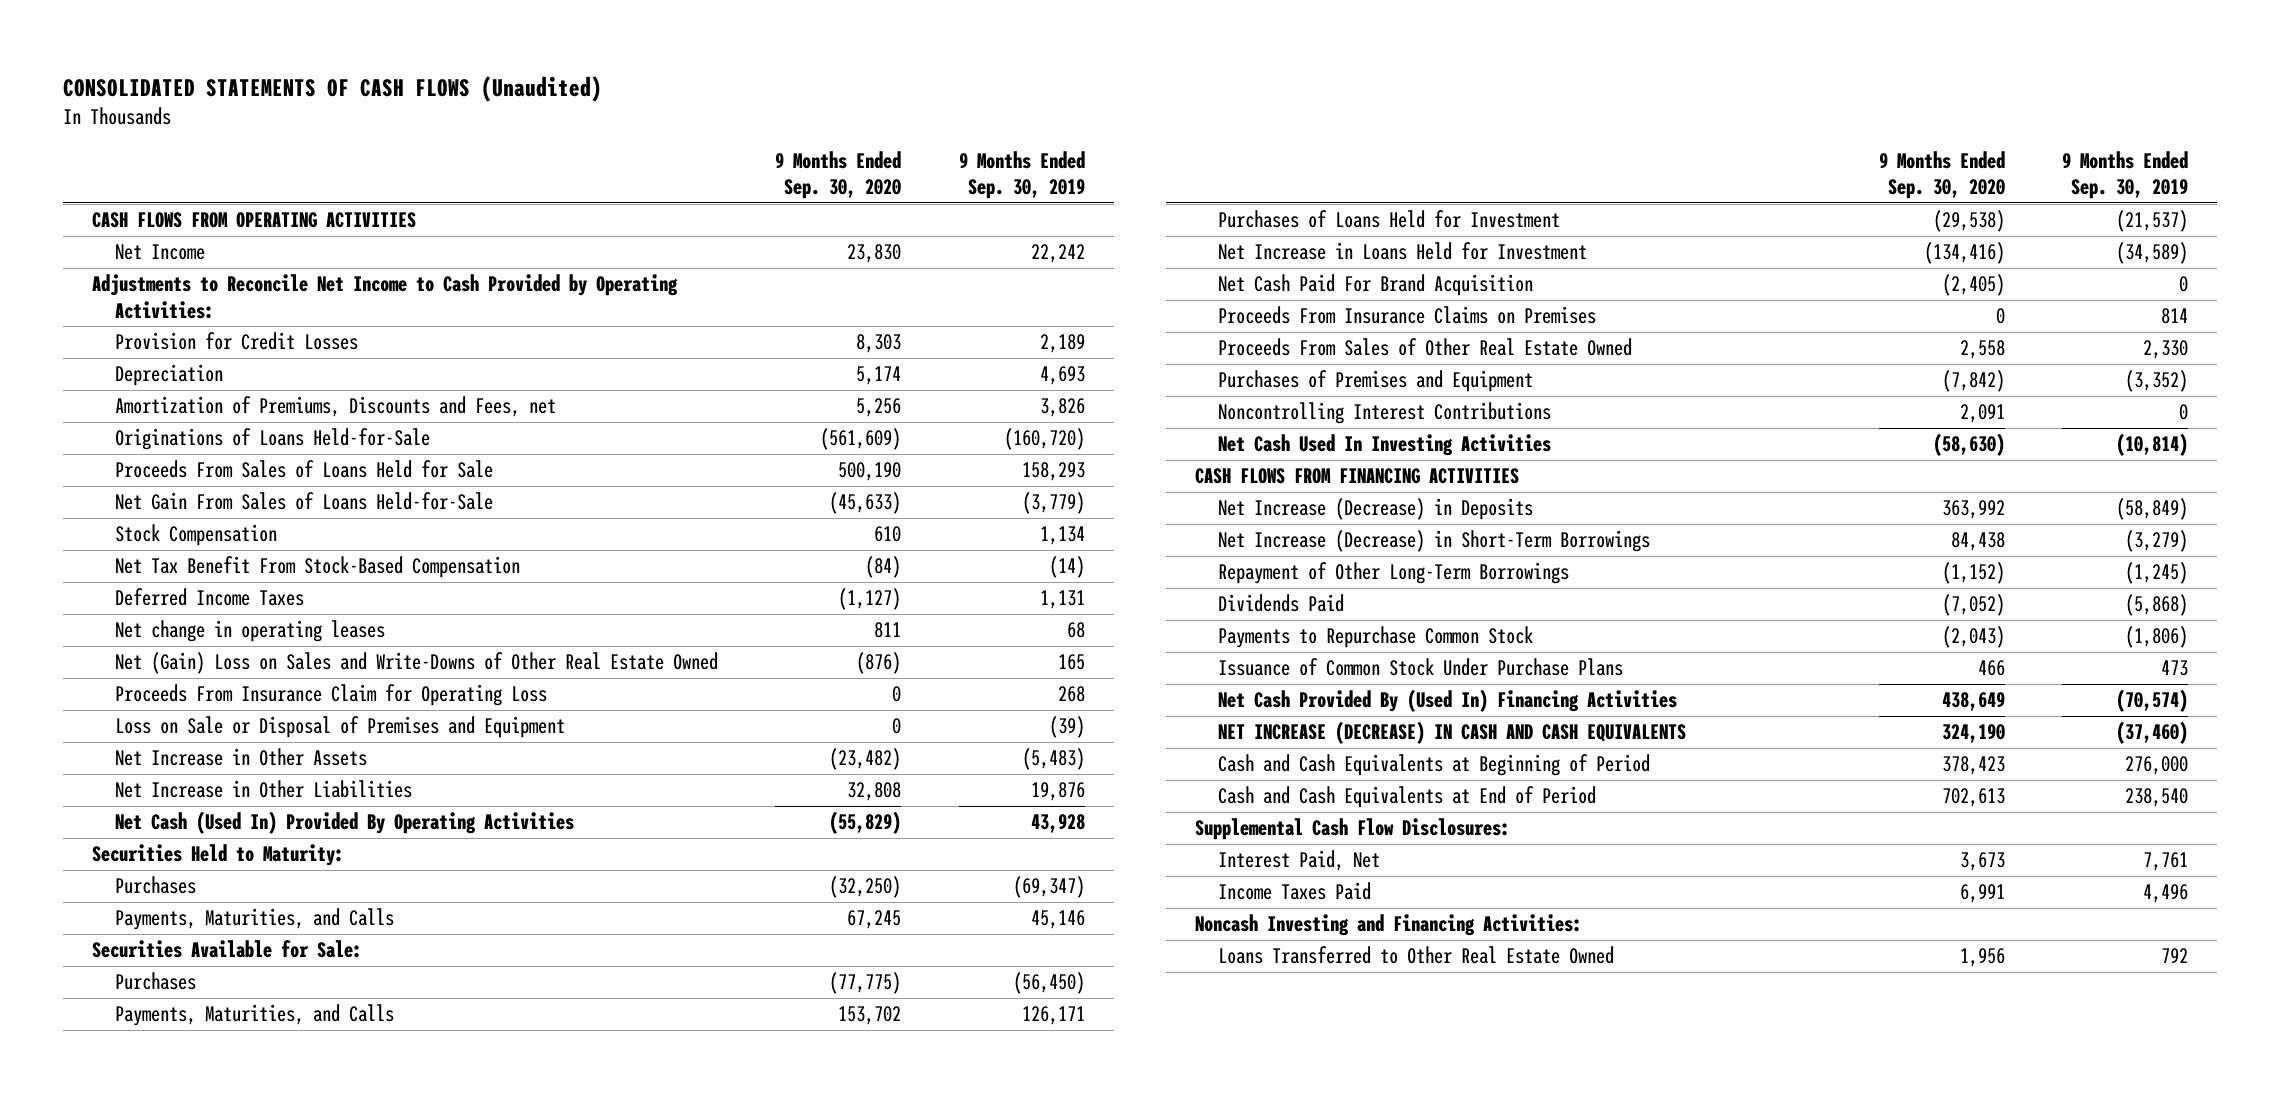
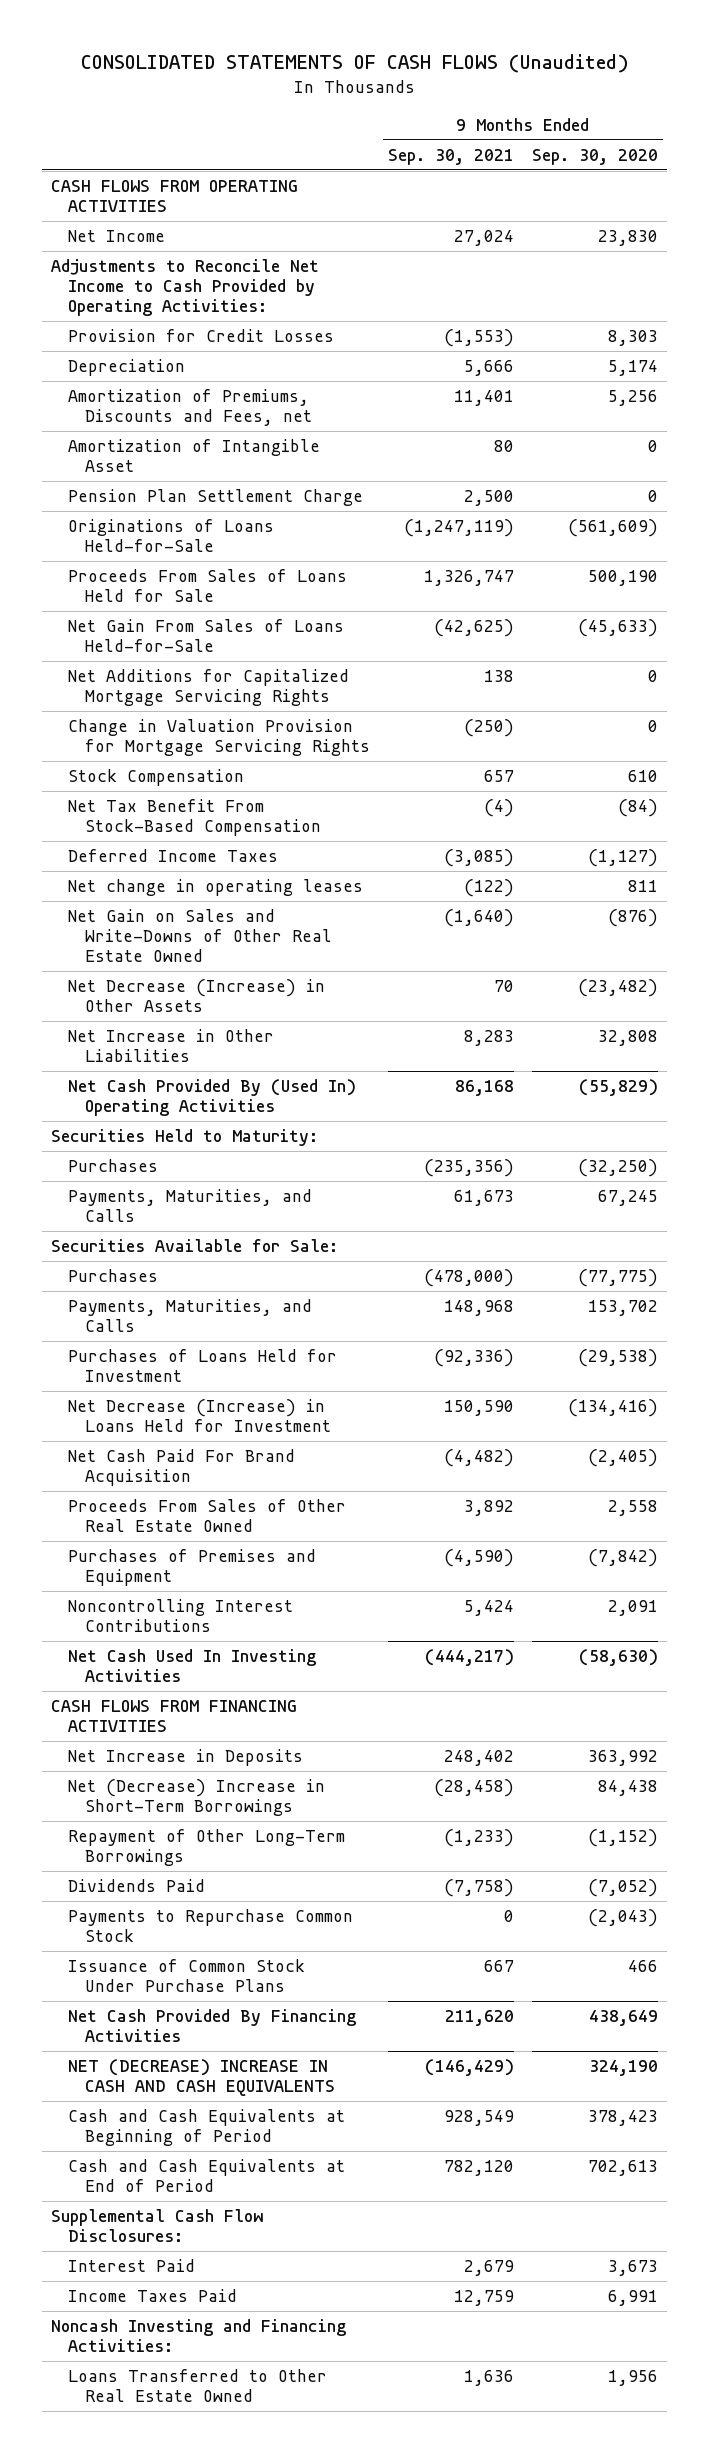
- | 9 Months Ended Sep. 30, 2020 | 9 Months Ended Sep. 30, 2019
+ | 9 Months Ended Sep. 30, 2021 | 9 Months Ended Sep. 30, 2020
+ Amortization of Intangible Asset | 80 | 0
+ Pension Plan Settlement Charge | 2,500 | 0
+ Net Additions for Capitalized Mortgage Servicing Rights | 138 | 0
+ Change in Valuation Provision for Mortgage Servicing Rights | (250) | 0
- Net (Gain) Loss on Sales and Write-Downs of Other Real Estate Owned | (876) | 165
- Proceeds From Insurance Claim for Operating Loss | 0 | 268
- Loss on Sale or Disposal of Premises and Equipment | 0 | (39)
- Net Increase in Other Assets | (23,482) | (5,483)
+ Net Gain on Sales and Write-Downs of Other Real Estate Owned | (1,640) | (876)
+ Net Decrease (Increase) in Other Assets | 70 | (23,482)
- Net Cash (Used In) Provided By Operating Activities | (55,829) | 43,928
+ Net Cash Provided By (Used In) Operating Activities | 86,168 | (55,829)
- Net Increase in Loans Held for Investment | (134,416) | (34,589)
+ Net Decrease (Increase) in Loans Held for Investment | 150,590 | (134,416)
- Proceeds From Insurance Claims on Premises | 0 | 814
- Net Increase (Decrease) in Deposits | 363,992 | (58,849)
- Net Increase (Decrease) in Short-Term Borrowings | 84,438 | (3,279)
+ Net Increase in Deposits | 248,402 | 363,992
+ Net (Decrease) Increase in Short-Term Borrowings | (28,458) | 84,438
- Net Cash Provided By (Used In) Financing Activities | 438,649 | (70,574)
- NET INCREASE (DECREASE) IN CASH AND CASH EQUIVALENTS | 324,190 | (37,460)
+ Net Cash Provided By Financing Activities | 211,620 | 438,649
+ NET (DECREASE) INCREASE IN CASH AND CASH EQUIVALENTS | (146,429) | 324,190
- Interest Paid, Net | 3,673 | 7,761
+ Interest Paid | 2,679 | 3,673

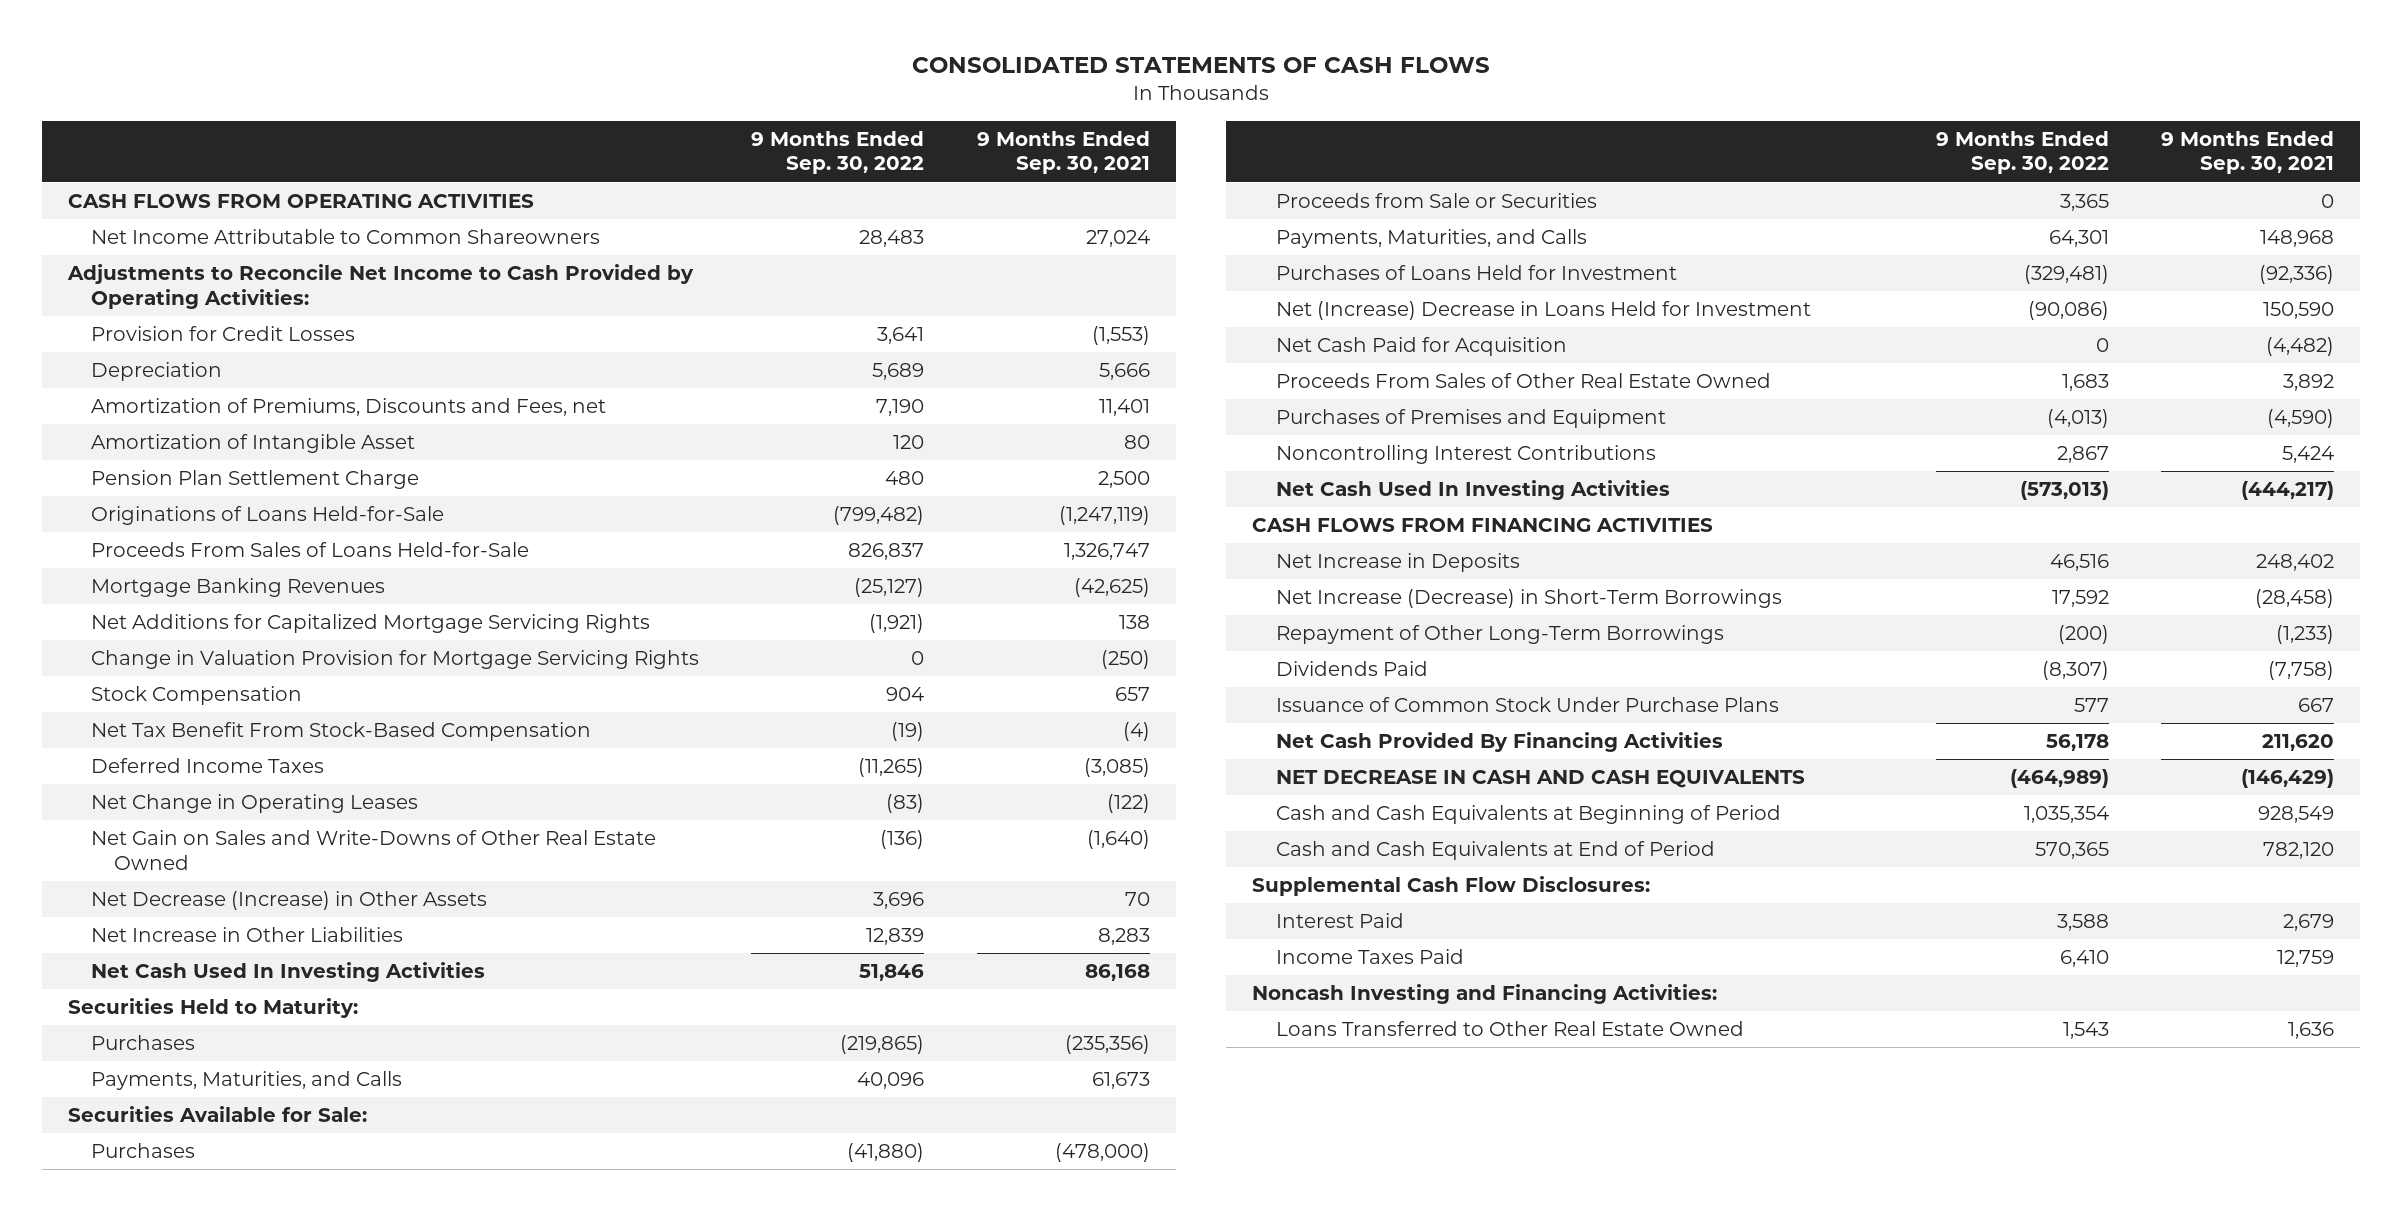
- CONSOLIDATED STATEMENTS OF CASH FLOWS (Unaudited)
+ CONSOLIDATED STATEMENTS OF CASH FLOWS
- | 9 Months Ended Sep. 30, 2021 | 9 Months Ended Sep. 30, 2020
+ | 9 Months Ended Sep. 30, 2022 | 9 Months Ended Sep. 30, 2021
- Net Income | 27,024 | 23,830
+ Net Income Attributable to Common Shareowners | 28,483 | 27,024
- Proceeds From Sales of Loans Held for Sale | 1,326,747 | 500,190
- Net Gain From Sales of Loans Held-for-Sale | (42,625) | (45,633)
+ Proceeds From Sales of Loans Held-for-Sale | 826,837 | 1,326,747
+ Mortgage Banking Revenues | (25,127) | (42,625)
- Net change in operating leases | (122) | 811
+ Net Change in Operating Leases | (83) | (122)
- Net Cash Provided By (Used In) Operating Activities | 86,168 | (55,829)
+ Net Cash Used In Investing Activities | 51,846 | 86,168
+ Proceeds from Sale or Securities | 3,365 | 0
- Net Decrease (Increase) in Loans Held for Investment | 150,590 | (134,416)
- Net Cash Paid For Brand Acquisition | (4,482) | (2,405)
+ Net (Increase) Decrease in Loans Held for Investment | (90,086) | 150,590
+ Net Cash Paid for Acquisition | 0 | (4,482)
- Net (Decrease) Increase in Short-Term Borrowings | (28,458) | 84,438
+ Net Increase (Decrease) in Short-Term Borrowings | 17,592 | (28,458)
- Payments to Repurchase Common Stock | 0 | (2,043)
- NET (DECREASE) INCREASE IN CASH AND CASH EQUIVALENTS | (146,429) | 324,190
+ NET DECREASE IN CASH AND CASH EQUIVALENTS | (464,989) | (146,429)

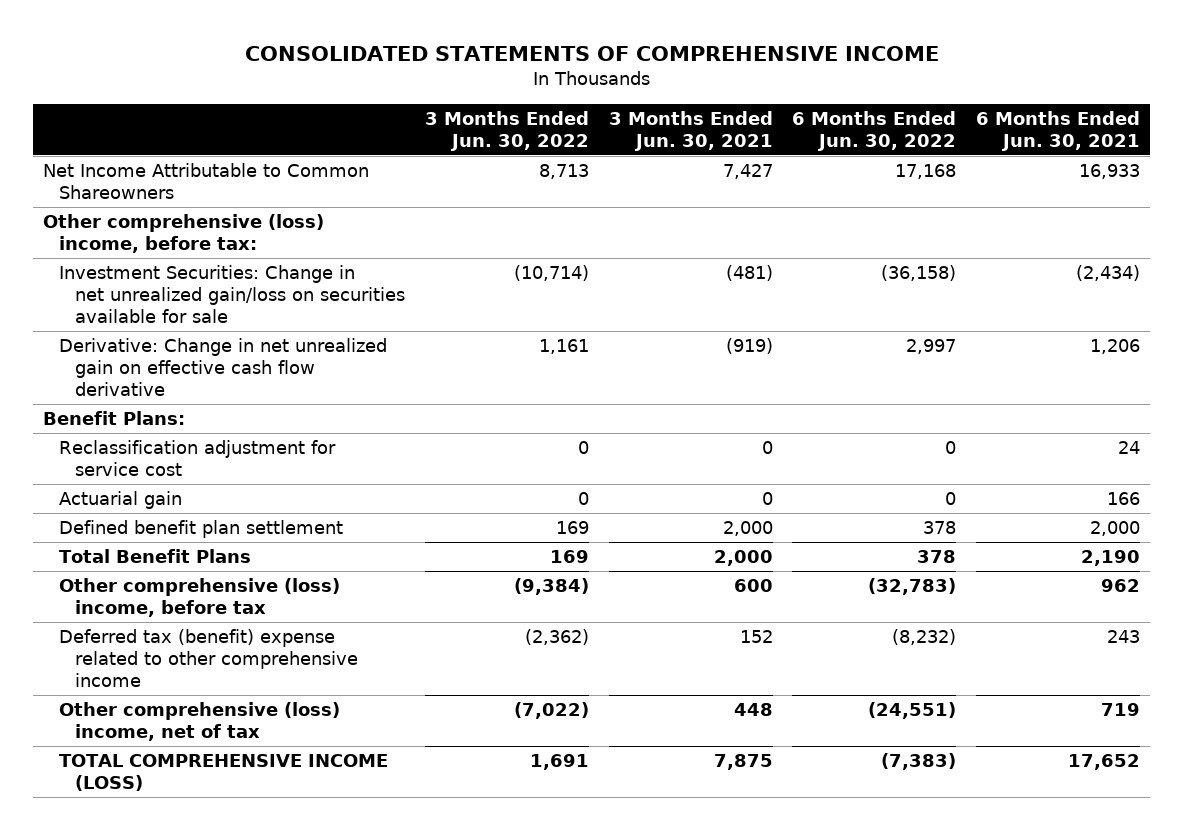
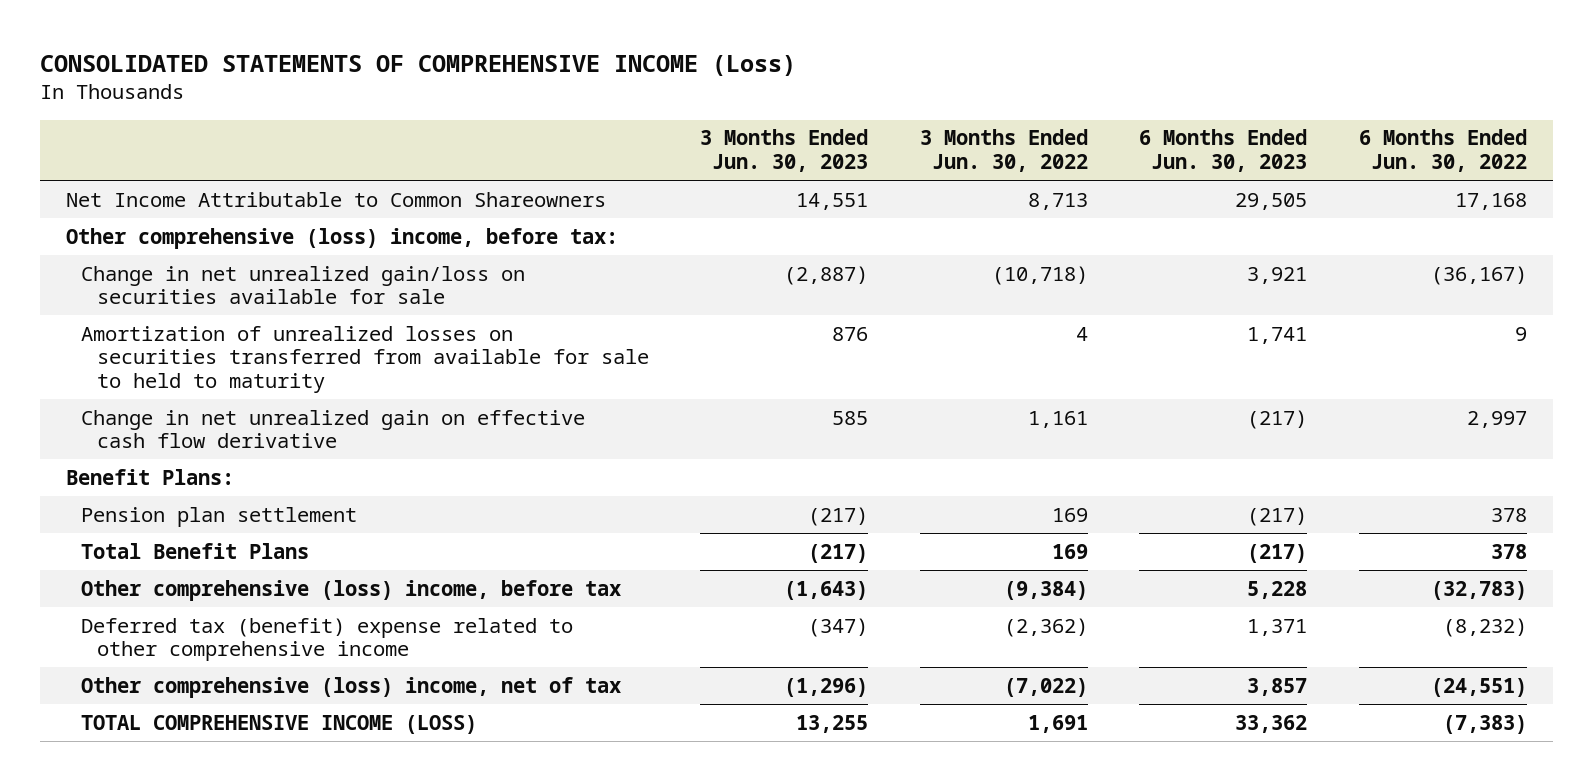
- CONSOLIDATED STATEMENTS OF COMPREHENSIVE INCOME
+ CONSOLIDATED STATEMENTS OF COMPREHENSIVE INCOME (Loss)
- | 3 Months Ended Jun. 30, 2022 | 3 Months Ended Jun. 30, 2021 | 6 Months Ended Jun. 30, 2022 | 6 Months Ended Jun. 30, 2021
+ | 3 Months Ended Jun. 30, 2023 | 3 Months Ended Jun. 30, 2022 | 6 Months Ended Jun. 30, 2023 | 6 Months Ended Jun. 30, 2022
- Investment Securities: Change in net unrealized gain/loss on securities available for sale | (10,714) | (481) | (36,158) | (2,434)
- Derivative: Change in net unrealized gain on effective cash flow derivative | 1,161 | (919) | 2,997 | 1,206
+ Change in net unrealized gain/loss on securities available for sale | (2,887) | (10,718) | 3,921 | (36,167)
+ Amortization of unrealized losses on securities transferred from available for sale to held to maturity | 876 | 4 | 1,741 | 9
+ Change in net unrealized gain on effective cash flow derivative | 585 | 1,161 | (217) | 2,997
- Reclassification adjustment for service cost | 0 | 0 | 0 | 24
- Actuarial gain | 0 | 0 | 0 | 166
- Defined benefit plan settlement | 169 | 2,000 | 378 | 2,000
+ Pension plan settlement | (217) | 169 | (217) | 378

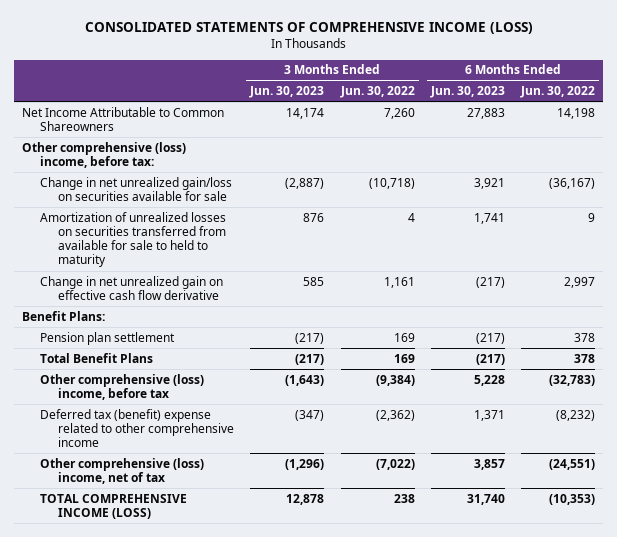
- CONSOLIDATED STATEMENTS OF COMPREHENSIVE INCOME (Loss)
+ CONSOLIDATED STATEMENTS OF COMPREHENSIVE INCOME (LOSS)
- Net Income Attributable to Common Shareowners | 14,551 | 8,713 | 29,505 | 17,168
+ Net Income Attributable to Common Shareowners | 14,174 | 7,260 | 27,883 | 14,198
- TOTAL COMPREHENSIVE INCOME (LOSS) | 13,255 | 1,691 | 33,362 | (7,383)
+ TOTAL COMPREHENSIVE INCOME (LOSS) | 12,878 | 238 | 31,740 | (10,353)

